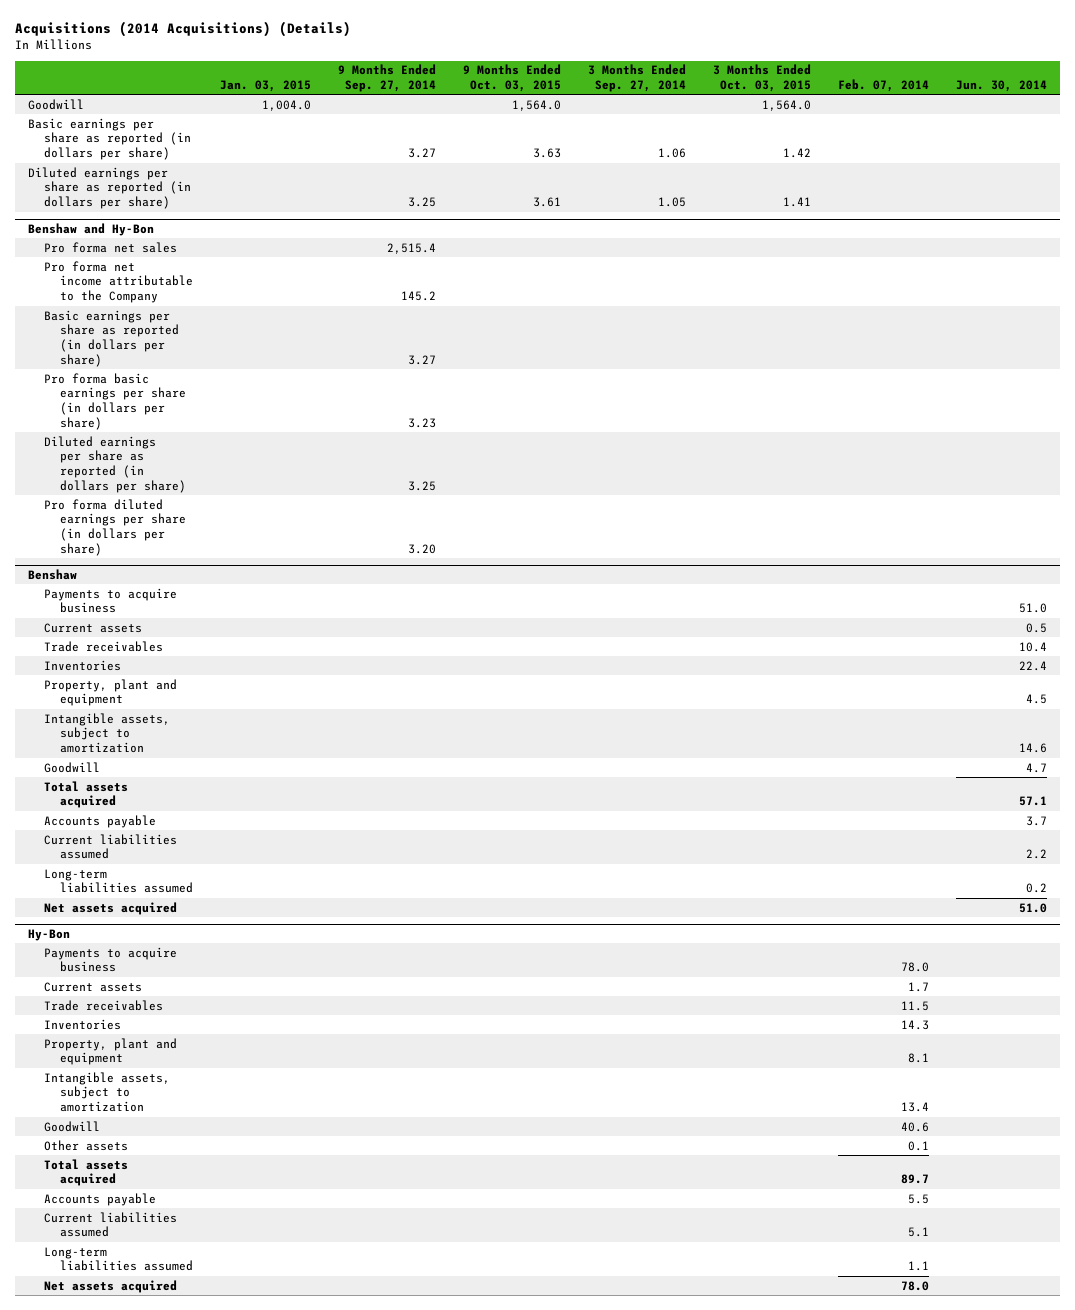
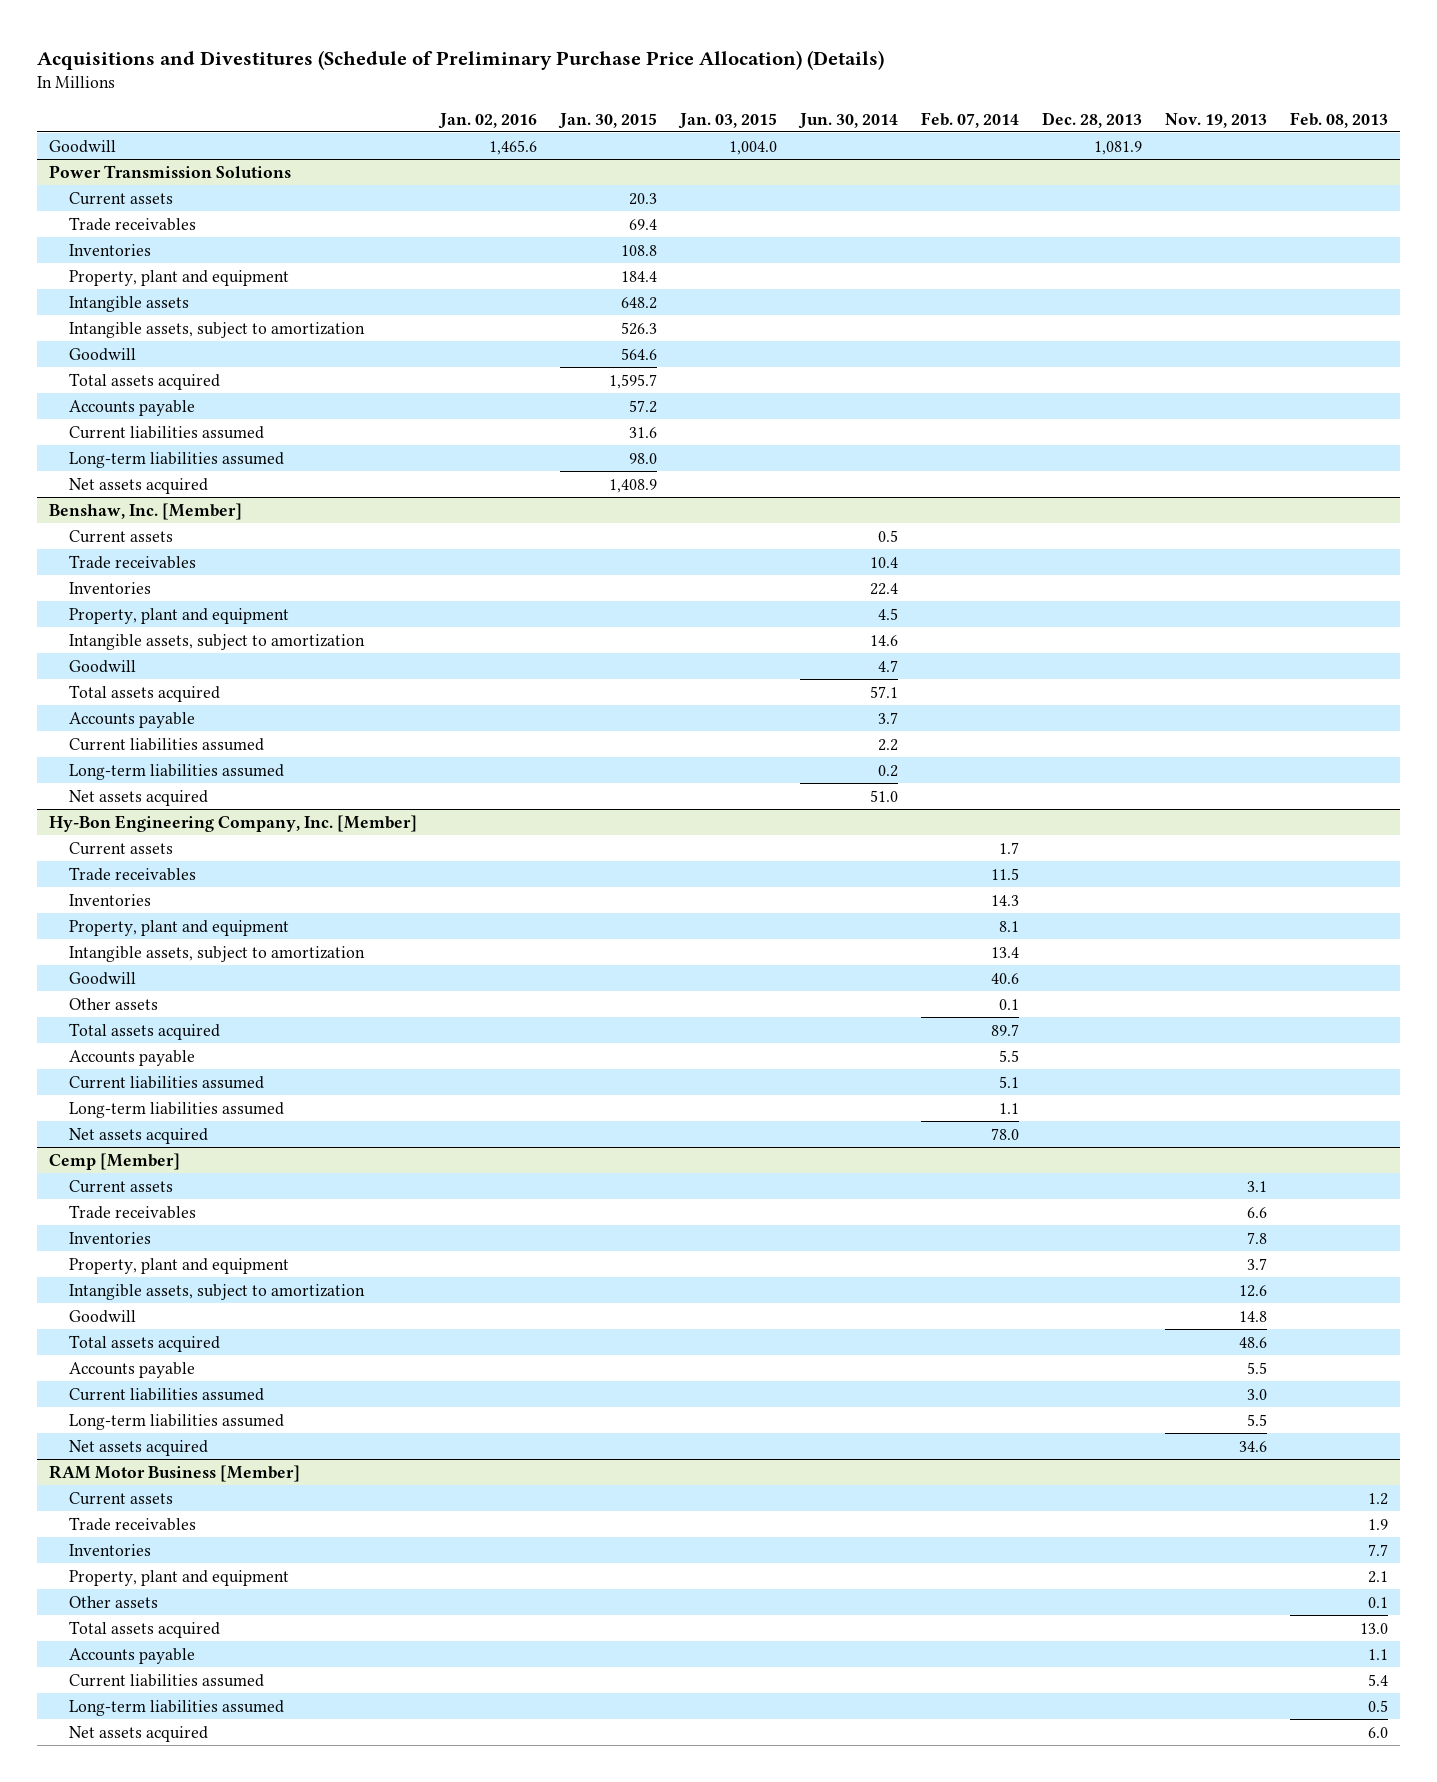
- Acquisitions (2014 Acquisitions) (Details)
+ Acquisitions and Divestitures (Schedule of Preliminary Purchase Price Allocation) (Details)
- | Jan. 03, 2015 | 9 Months Ended Sep. 27, 2014 | 9 Months Ended Oct. 03, 2015 | 3 Months Ended Sep. 27, 2014 | 3 Months Ended Oct. 03, 2015 | Feb. 07, 2014 | Jun. 30, 2014
+ | Jan. 02, 2016 | Jan. 30, 2015 | Jan. 03, 2015 | Jun. 30, 2014 | Feb. 07, 2014 | Dec. 28, 2013 | Nov. 19, 2013 | Feb. 08, 2013
- Basic earnings per share as reported (in dollars per share) | | 3.27 | 3.63 | 1.06 | 1.42 | |
- Diluted earnings per share as reported (in dollars per share) | | 3.25 | 3.61 | 1.05 | 1.41 | |
- Benshaw and Hy-Bon
- Pro forma net sales | | 2,515.4 | | | | |
- Pro forma net income attributable to the Company | | 145.2 | | | | |
- Basic earnings per share as reported (in dollars per share) | | 3.27 | | | | |
- Pro forma basic earnings per share (in dollars per share) | | 3.23 | | | | |
- Diluted earnings per share as reported (in dollars per share) | | 3.25 | | | | |
- Pro forma diluted earnings per share (in dollars per share) | | 3.20 | | | | |
- Benshaw
- Payments to acquire business | | | | | | | 51.0
+ Power Transmission Solutions
+ Current assets | | 20.3 | | | | | |
+ Trade receivables | | 69.4 | | | | | |
+ Inventories | | 108.8 | | | | | |
+ Property, plant and equipment | | 184.4 | | | | | |
+ Intangible assets | | 648.2 | | | | | |
+ Intangible assets, subject to amortization | | 526.3 | | | | | |
+ Goodwill | | 564.6 | | | | | |
+ Total assets acquired | | 1,595.7 | | | | | |
+ Accounts payable | | 57.2 | | | | | |
+ Current liabilities assumed | | 31.6 | | | | | |
+ Long-term liabilities assumed | | 98.0 | | | | | |
+ Net assets acquired | | 1,408.9 | | | | | |
+ Benshaw, Inc. [Member]
- Hy-Bon
- Payments to acquire business | | | | | | 78.0 |
+ Hy-Bon Engineering Company, Inc. [Member]
+ Cemp [Member]
+ Current assets | | | | | | | 3.1 |
+ Trade receivables | | | | | | | 6.6 |
+ Inventories | | | | | | | 7.8 |
+ Property, plant and equipment | | | | | | | 3.7 |
+ Intangible assets, subject to amortization | | | | | | | 12.6 |
+ Goodwill | | | | | | | 14.8 |
+ Total assets acquired | | | | | | | 48.6 |
+ Accounts payable | | | | | | | 5.5 |
+ Current liabilities assumed | | | | | | | 3.0 |
+ Long-term liabilities assumed | | | | | | | 5.5 |
+ Net assets acquired | | | | | | | 34.6 |
+ RAM Motor Business [Member]
+ Current assets | | | | | | | | 1.2
+ Trade receivables | | | | | | | | 1.9
+ Inventories | | | | | | | | 7.7
+ Property, plant and equipment | | | | | | | | 2.1
+ Other assets | | | | | | | | 0.1
+ Total assets acquired | | | | | | | | 13.0
+ Accounts payable | | | | | | | | 1.1
+ Current liabilities assumed | | | | | | | | 5.4
+ Long-term liabilities assumed | | | | | | | | 0.5
+ Net assets acquired | | | | | | | | 6.0

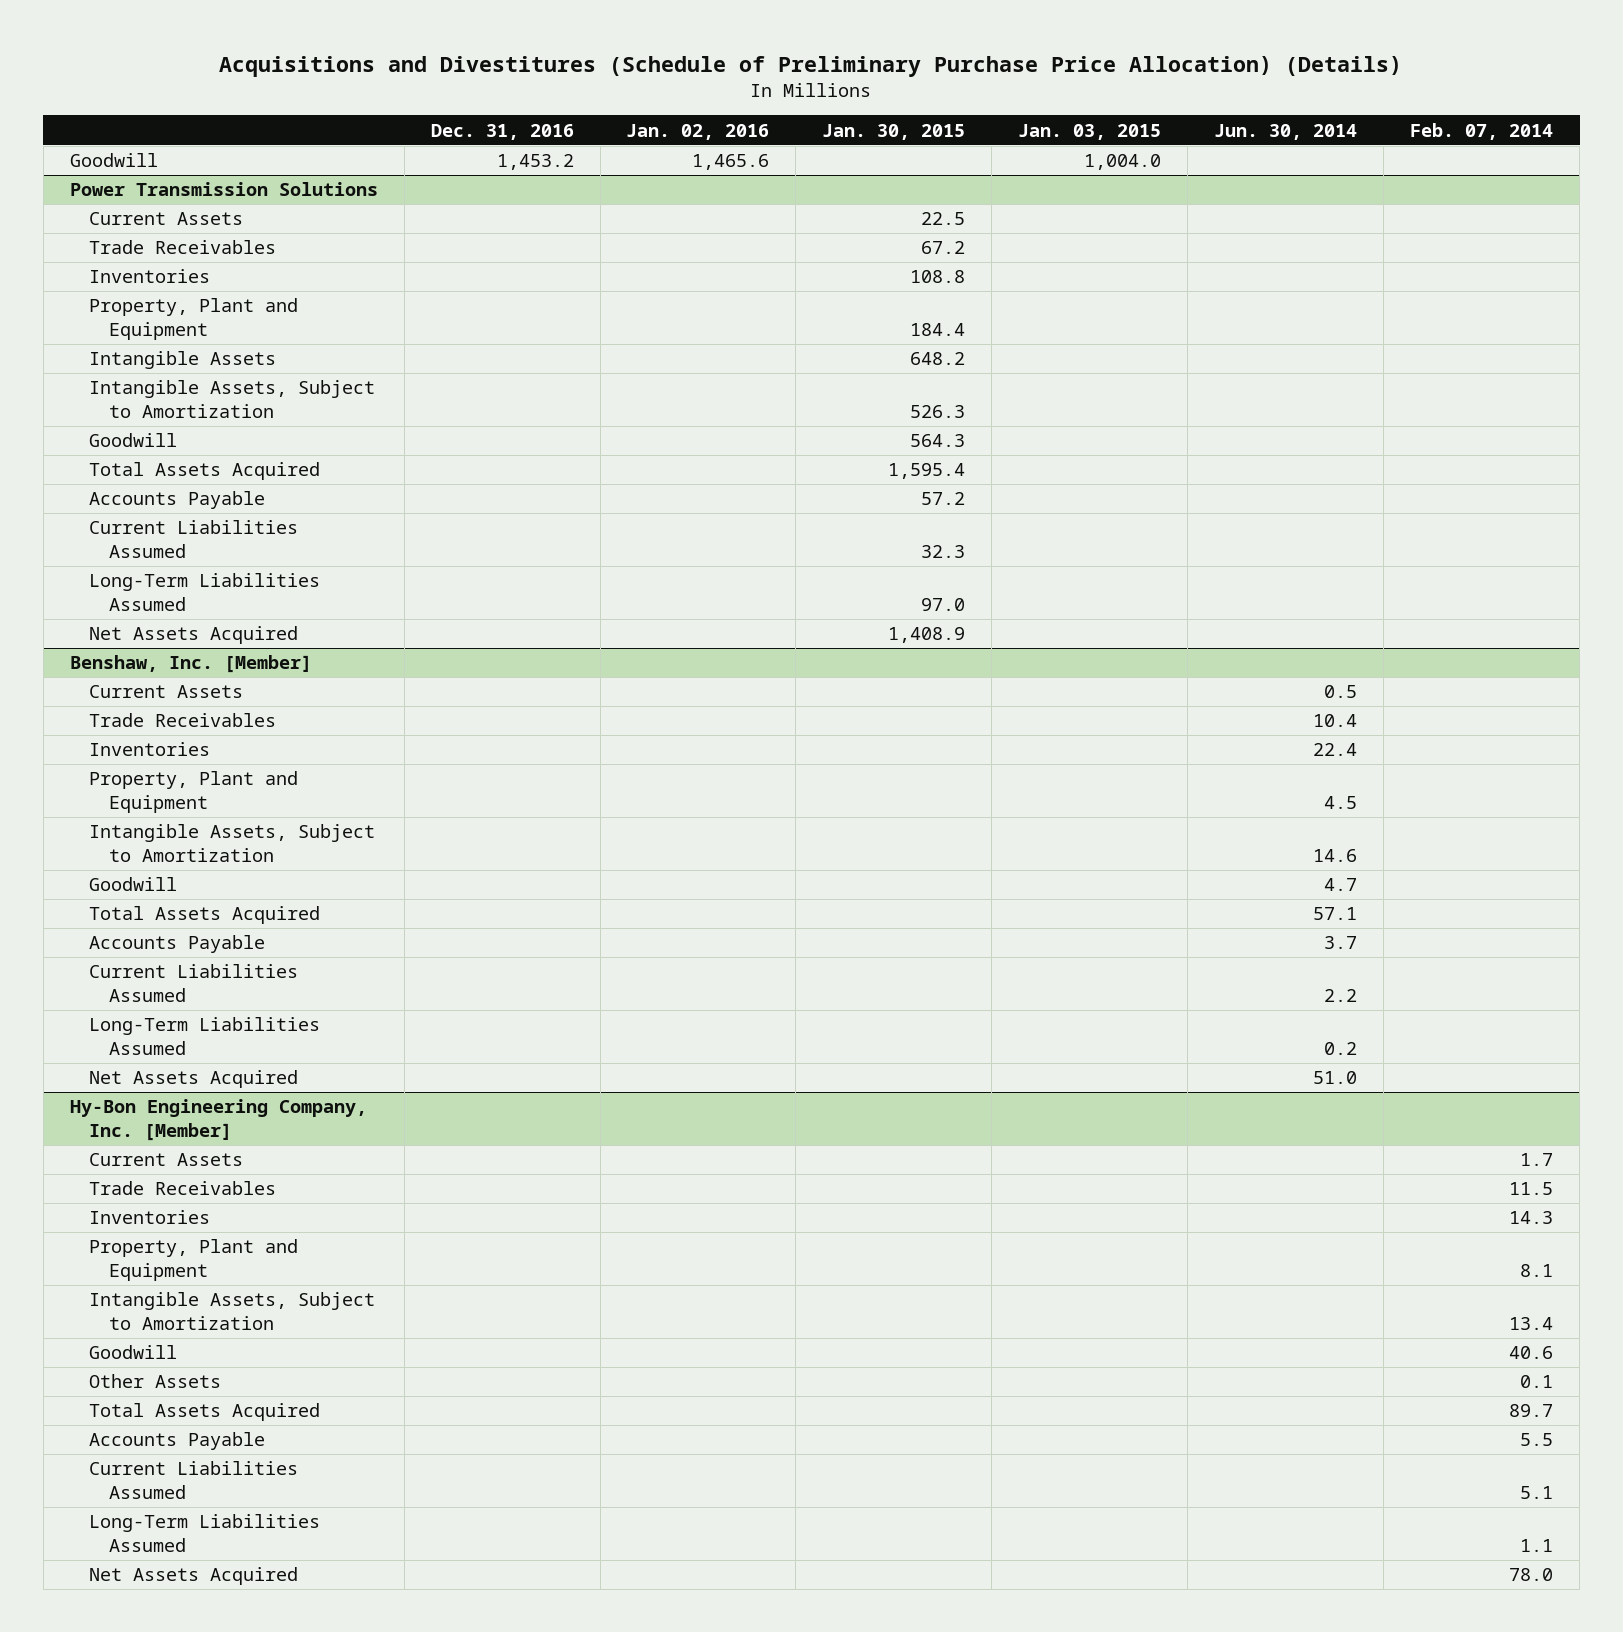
- | Jan. 02, 2016 | Jan. 30, 2015 | Jan. 03, 2015 | Jun. 30, 2014 | Feb. 07, 2014 | Dec. 28, 2013 | Nov. 19, 2013 | Feb. 08, 2013
+ | Dec. 31, 2016 | Jan. 02, 2016 | Jan. 30, 2015 | Jan. 03, 2015 | Jun. 30, 2014 | Feb. 07, 2014
@ Power Transmission Solutions
- Current assets | | 20.3 | | | | | |
- Trade receivables | | 69.4 | | | | | |
+ Current Assets | | | 22.5 | | |
+ Trade Receivables | | | 67.2 | | |
- Property, plant and equipment | | 184.4 | | | | | |
- Intangible assets | | 648.2 | | | | | |
- Intangible assets, subject to amortization | | 526.3 | | | | | |
- Goodwill | | 564.6 | | | | | |
- Total assets acquired | | 1,595.7 | | | | | |
- Accounts payable | | 57.2 | | | | | |
- Current liabilities assumed | | 31.6 | | | | | |
- Long-term liabilities assumed | | 98.0 | | | | | |
- Net assets acquired | | 1,408.9 | | | | | |
+ Property, Plant and Equipment | | | 184.4 | | |
+ Intangible Assets | | | 648.2 | | |
+ Intangible Assets, Subject to Amortization | | | 526.3 | | |
+ Goodwill | | | 564.3 | | |
+ Total Assets Acquired | | | 1,595.4 | | |
+ Accounts Payable | | | 57.2 | | |
+ Current Liabilities Assumed | | | 32.3 | | |
+ Long-Term Liabilities Assumed | | | 97.0 | | |
+ Net Assets Acquired | | | 1,408.9 | | |
@ Benshaw, Inc. [Member]
- Current assets | | | | 0.5 | | | |
- Trade receivables | | | | 10.4 | | | |
+ Current Assets | | | | | 0.5 |
+ Trade Receivables | | | | | 10.4 |
- Property, plant and equipment | | | | 4.5 | | | |
- Intangible assets, subject to amortization | | | | 14.6 | | | |
+ Property, Plant and Equipment | | | | | 4.5 |
+ Intangible Assets, Subject to Amortization | | | | | 14.6 |
- Total assets acquired | | | | 57.1 | | | |
- Accounts payable | | | | 3.7 | | | |
- Current liabilities assumed | | | | 2.2 | | | |
- Long-term liabilities assumed | | | | 0.2 | | | |
- Net assets acquired | | | | 51.0 | | | |
+ Total Assets Acquired | | | | | 57.1 |
+ Accounts Payable | | | | | 3.7 |
+ Current Liabilities Assumed | | | | | 2.2 |
+ Long-Term Liabilities Assumed | | | | | 0.2 |
+ Net Assets Acquired | | | | | 51.0 |
@ Hy-Bon Engineering Company, Inc. [Member]
- Current assets | | | | | 1.7 | | |
- Trade receivables | | | | | 11.5 | | |
+ Current Assets | | | | | | 1.7
+ Trade Receivables | | | | | | 11.5
- Property, plant and equipment | | | | | 8.1 | | |
- Intangible assets, subject to amortization | | | | | 13.4 | | |
+ Property, Plant and Equipment | | | | | | 8.1
+ Intangible Assets, Subject to Amortization | | | | | | 13.4
- Other assets | | | | | 0.1 | | |
- Total assets acquired | | | | | 89.7 | | |
- Accounts payable | | | | | 5.5 | | |
- Current liabilities assumed | | | | | 5.1 | | |
- Long-term liabilities assumed | | | | | 1.1 | | |
- Net assets acquired | | | | | 78.0 | | |
- Cemp [Member]
- Current assets | | | | | | | 3.1 |
- Trade receivables | | | | | | | 6.6 |
- Inventories | | | | | | | 7.8 |
- Property, plant and equipment | | | | | | | 3.7 |
- Intangible assets, subject to amortization | | | | | | | 12.6 |
- Goodwill | | | | | | | 14.8 |
- Total assets acquired | | | | | | | 48.6 |
- Accounts payable | | | | | | | 5.5 |
- Current liabilities assumed | | | | | | | 3.0 |
- Long-term liabilities assumed | | | | | | | 5.5 |
- Net assets acquired | | | | | | | 34.6 |
- RAM Motor Business [Member]
- Current assets | | | | | | | | 1.2
- Trade receivables | | | | | | | | 1.9
- Inventories | | | | | | | | 7.7
- Property, plant and equipment | | | | | | | | 2.1
- Other assets | | | | | | | | 0.1
- Total assets acquired | | | | | | | | 13.0
- Accounts payable | | | | | | | | 1.1
- Current liabilities assumed | | | | | | | | 5.4
- Long-term liabilities assumed | | | | | | | | 0.5
- Net assets acquired | | | | | | | | 6.0
@ Hy-Bon Engineering Company, Inc. [Member]
+ Other Assets | | | | | | 0.1
+ Total Assets Acquired | | | | | | 89.7
+ Accounts Payable | | | | | | 5.5
+ Current Liabilities Assumed | | | | | | 5.1
+ Long-Term Liabilities Assumed | | | | | | 1.1
+ Net Assets Acquired | | | | | | 78.0

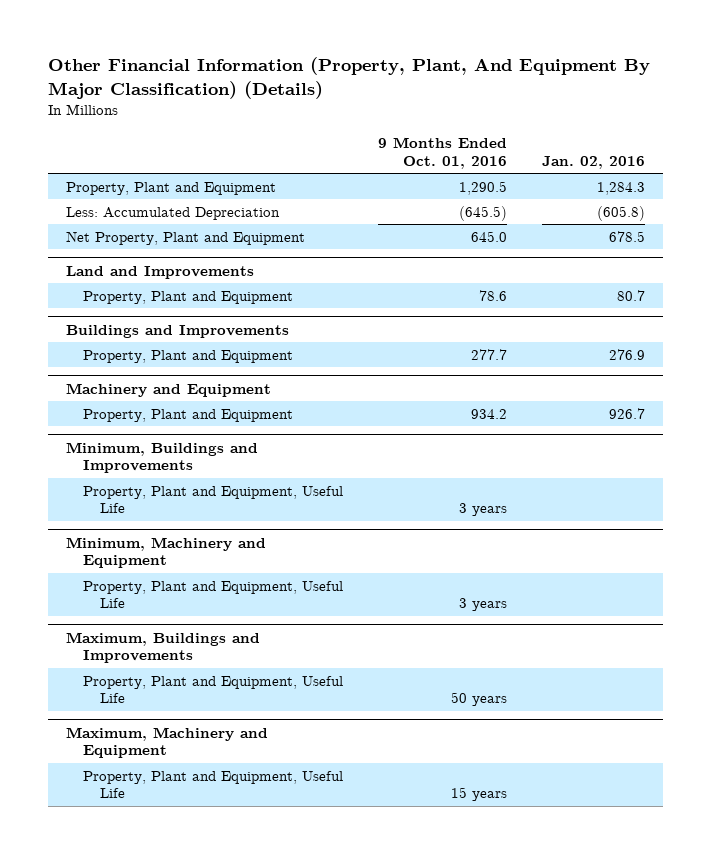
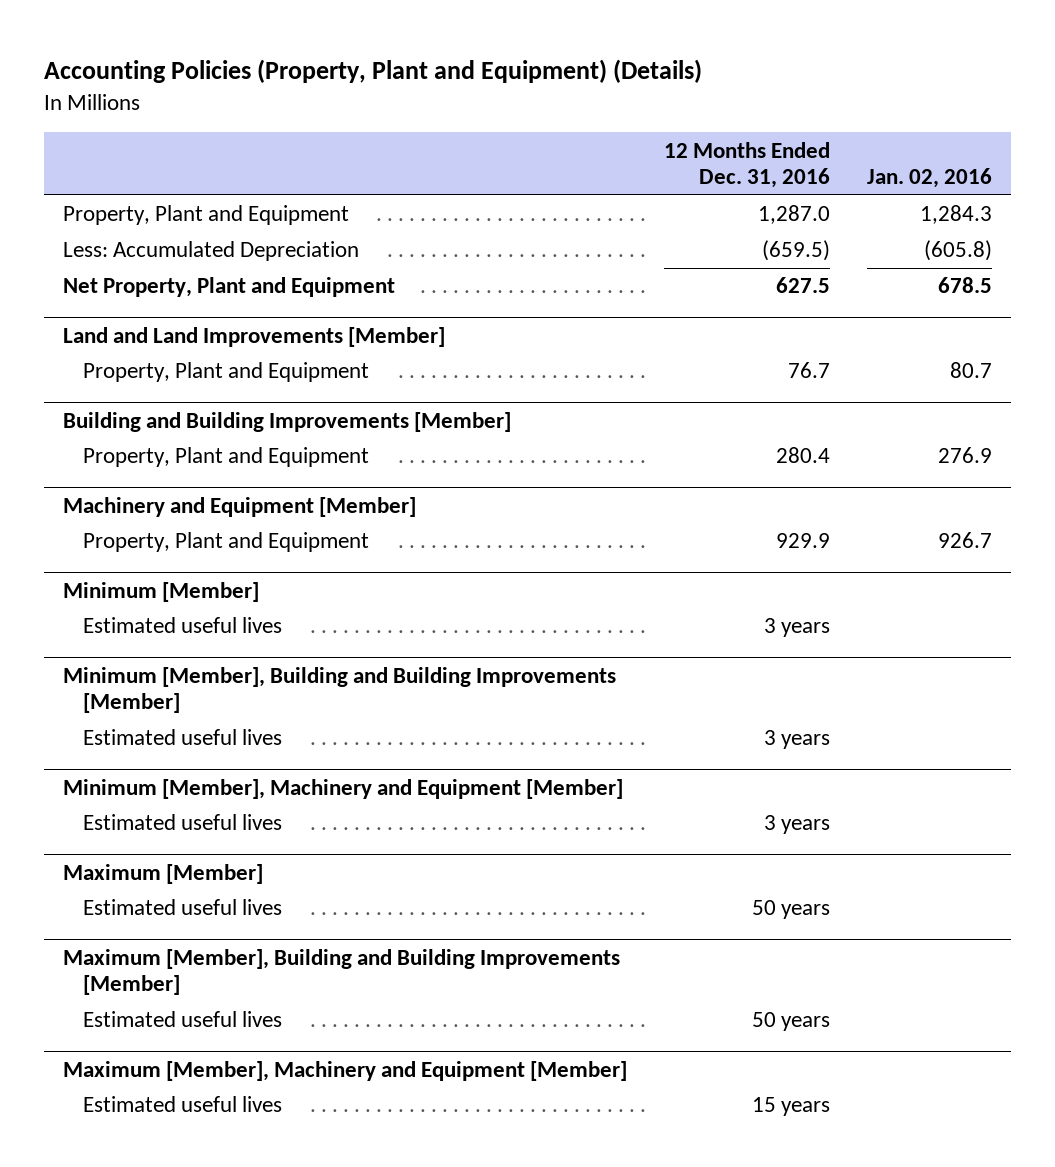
- Other Financial Information (Property, Plant, And Equipment By Major Classification) (Details)
+ Accounting Policies (Property, Plant and Equipment) (Details)
- | 9 Months Ended Oct. 01, 2016 | Jan. 02, 2016
+ | 12 Months Ended Dec. 31, 2016 | Jan. 02, 2016
- Land and Improvements
+ Land and Land Improvements [Member]
- Buildings and Improvements
+ Building and Building Improvements [Member]
- Machinery and Equipment
+ Machinery and Equipment [Member]
- Minimum, Buildings and Improvements
- Property, Plant and Equipment, Useful Life | 3 years |
- Minimum, Machinery and Equipment
- Property, Plant and Equipment, Useful Life | 3 years |
- Maximum, Buildings and Improvements
- Property, Plant and Equipment, Useful Life | 50 years |
- Maximum, Machinery and Equipment
- Property, Plant and Equipment, Useful Life | 15 years |
+ Minimum [Member]
+ Estimated useful lives | 3 years |
+ Minimum [Member], Building and Building Improvements [Member]
+ Estimated useful lives | 3 years |
+ Minimum [Member], Machinery and Equipment [Member]
+ Estimated useful lives | 3 years |
+ Maximum [Member]
+ Estimated useful lives | 50 years |
+ Maximum [Member], Building and Building Improvements [Member]
+ Estimated useful lives | 50 years |
+ Maximum [Member], Machinery and Equipment [Member]
+ Estimated useful lives | 15 years |

